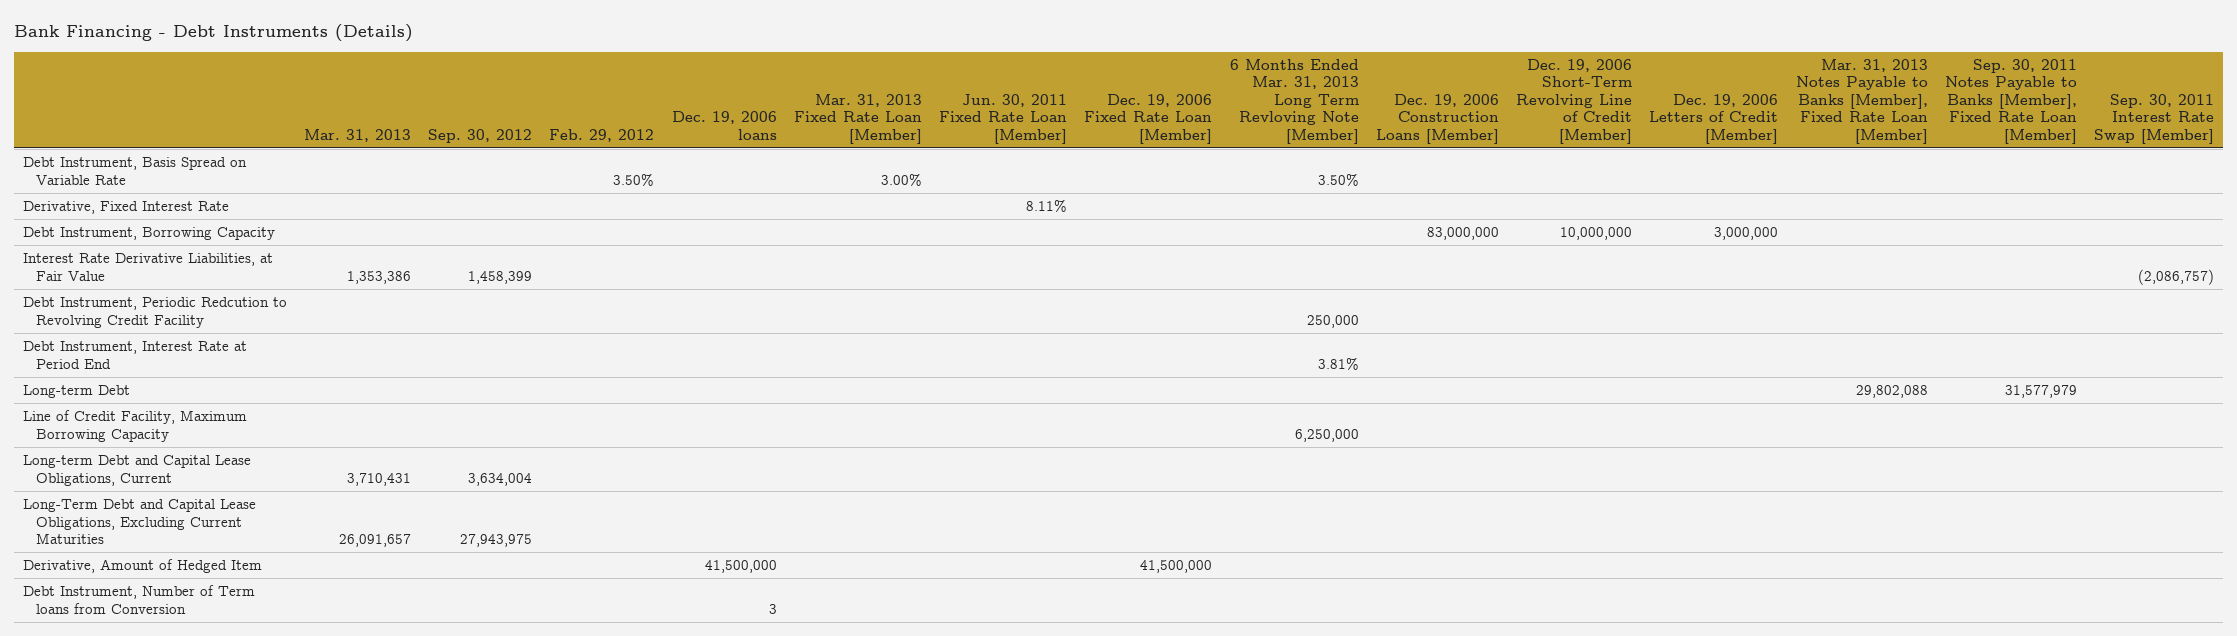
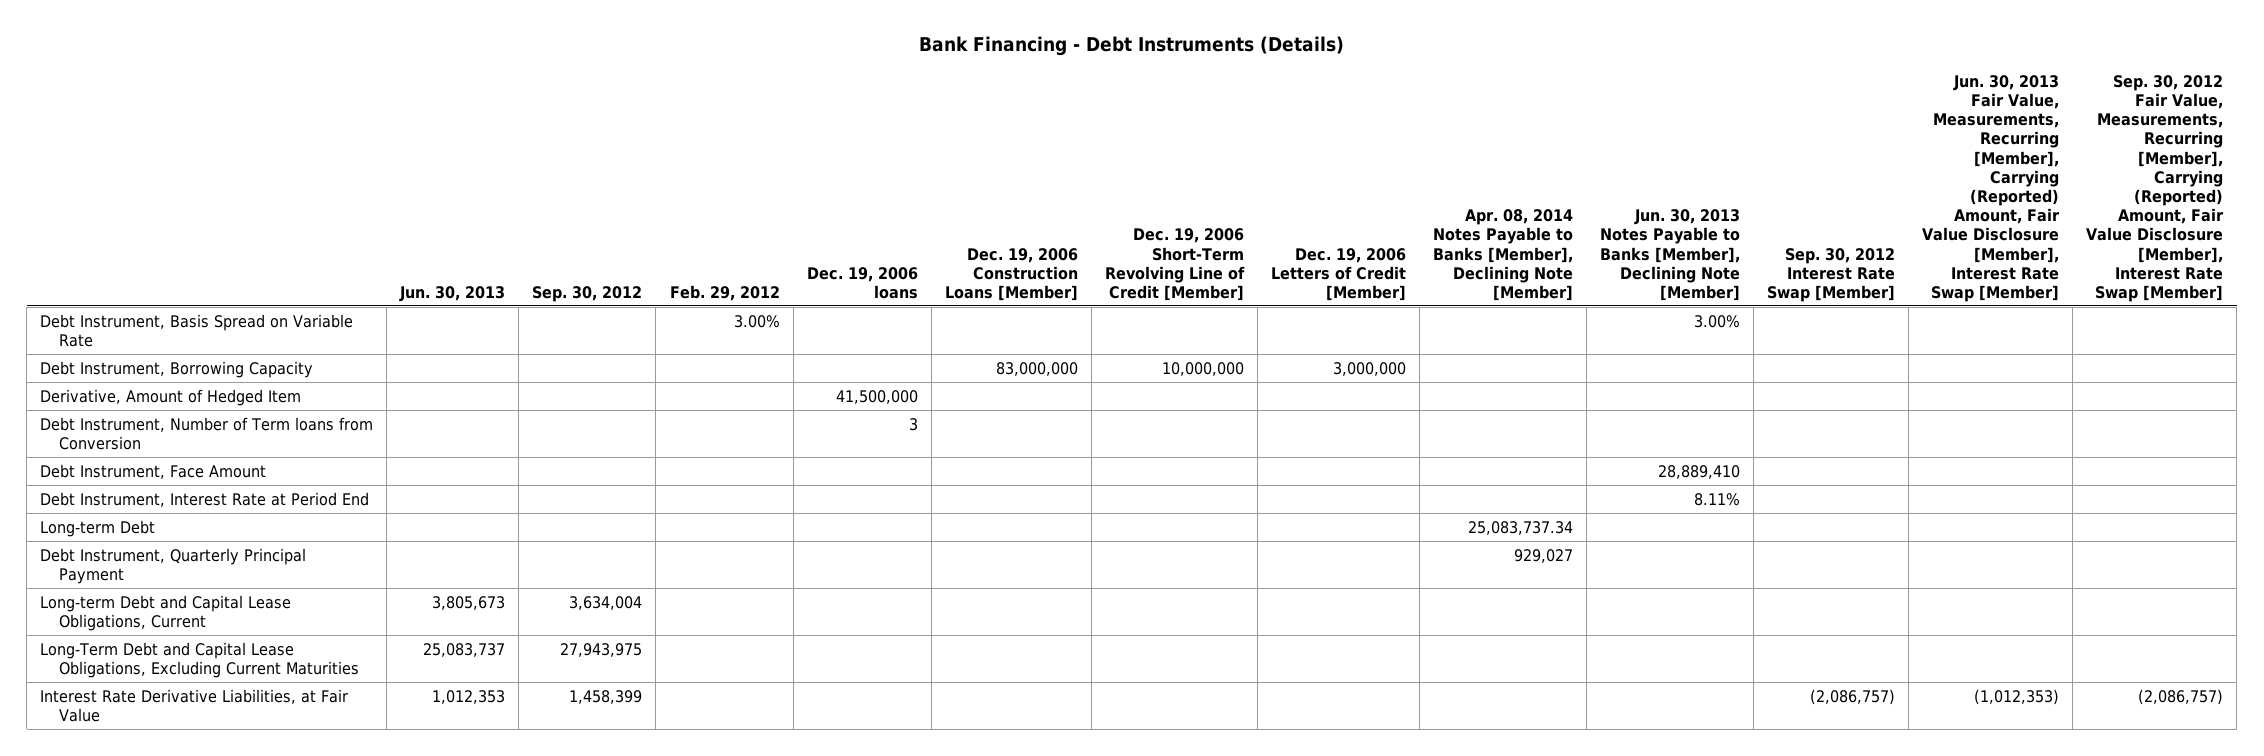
- | Mar. 31, 2013 | Sep. 30, 2012 | Feb. 29, 2012 | Dec. 19, 2006 loans | Mar. 31, 2013 Fixed Rate Loan [Member] | Jun. 30, 2011 Fixed Rate Loan [Member] | Dec. 19, 2006 Fixed Rate Loan [Member] | 6 Months Ended Mar. 31, 2013 Long Term Revloving Note [Member] | Dec. 19, 2006 Construction Loans [Member] | Dec. 19, 2006 Short-Term Revolving Line of Credit [Member] | Dec. 19, 2006 Letters of Credit [Member] | Mar. 31, 2013 Notes Payable to Banks [Member], Fixed Rate Loan [Member] | Sep. 30, 2011 Notes Payable to Banks [Member], Fixed Rate Loan [Member] | Sep. 30, 2011 Interest Rate Swap [Member]
+ | Jun. 30, 2013 | Sep. 30, 2012 | Feb. 29, 2012 | Dec. 19, 2006 loans | Dec. 19, 2006 Construction Loans [Member] | Dec. 19, 2006 Short-Term Revolving Line of Credit [Member] | Dec. 19, 2006 Letters of Credit [Member] | Apr. 08, 2014 Notes Payable to Banks [Member], Declining Note [Member] | Jun. 30, 2013 Notes Payable to Banks [Member], Declining Note [Member] | Sep. 30, 2012 Interest Rate Swap [Member] | Jun. 30, 2013 Fair Value, Measurements, Recurring [Member], Carrying (Reported) Amount, Fair Value Disclosure [Member], Interest Rate Swap [Member] | Sep. 30, 2012 Fair Value, Measurements, Recurring [Member], Carrying (Reported) Amount, Fair Value Disclosure [Member], Interest Rate Swap [Member]
- Debt Instrument, Basis Spread on Variable Rate | | | 3.50% | | 3.00% | | | 3.50% | | | | | |
- Derivative, Fixed Interest Rate | | | | | | 8.11% | | | | | | | |
+ Debt Instrument, Basis Spread on Variable Rate | | | 3.00% | | | | | | 3.00% | | |
- Debt Instrument, Periodic Redcution to Revolving Credit Facility | | | | | | | | 250,000 | | | | | |
moved up: Derivative, Amount of Hedged Item | | | | 41,500,000 | | | | | | | |
moved up: Debt Instrument, Number of Term loans from Conversion | | | | 3 | | | | | | | |
+ Debt Instrument, Face Amount | | | | | | | | | 28,889,410 | | |
- Line of Credit Facility, Maximum Borrowing Capacity | | | | | | | | 6,250,000 | | | | | |
+ Debt Instrument, Quarterly Principal Payment | | | | | | | | 929,027 | | | |
moved down: Interest Rate Derivative Liabilities, at Fair Value | 1,012,353 | 1,458,399 | | | | | | | | (2,086,757) | (1,012,353) | (2,086,757)

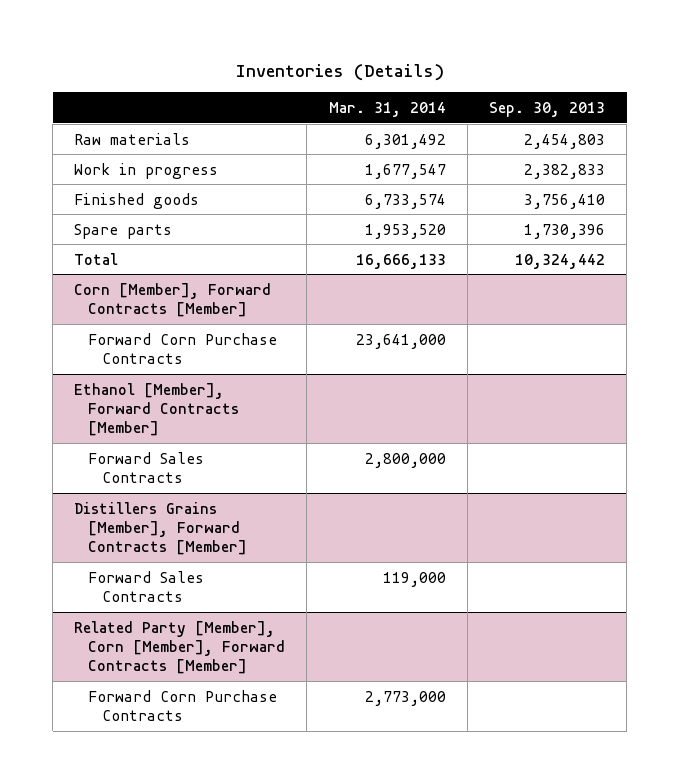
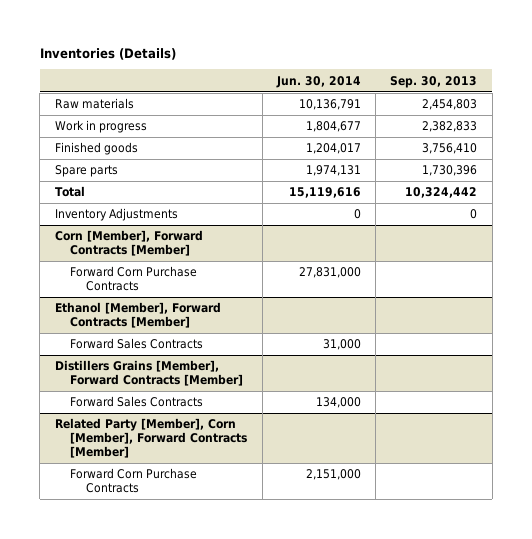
- | Mar. 31, 2014 | Sep. 30, 2013
+ | Jun. 30, 2014 | Sep. 30, 2013
+ Inventory Adjustments | 0 | 0

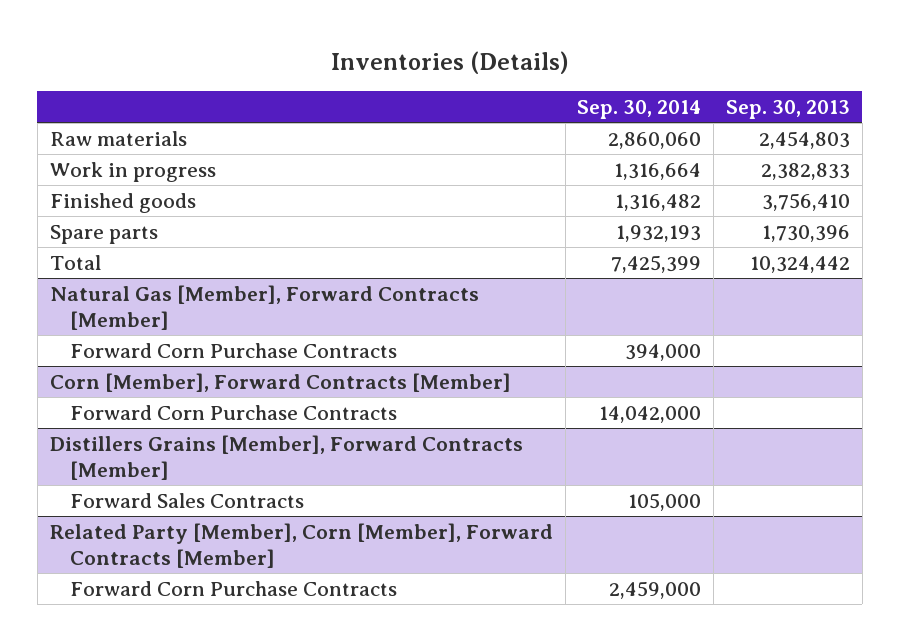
- | Jun. 30, 2014 | Sep. 30, 2013
+ | Sep. 30, 2014 | Sep. 30, 2013
- Inventory Adjustments | 0 | 0
+ Natural Gas [Member], Forward Contracts [Member]
+ Forward Corn Purchase Contracts | 394,000 |
- Ethanol [Member], Forward Contracts [Member]
- Forward Sales Contracts | 31,000 |

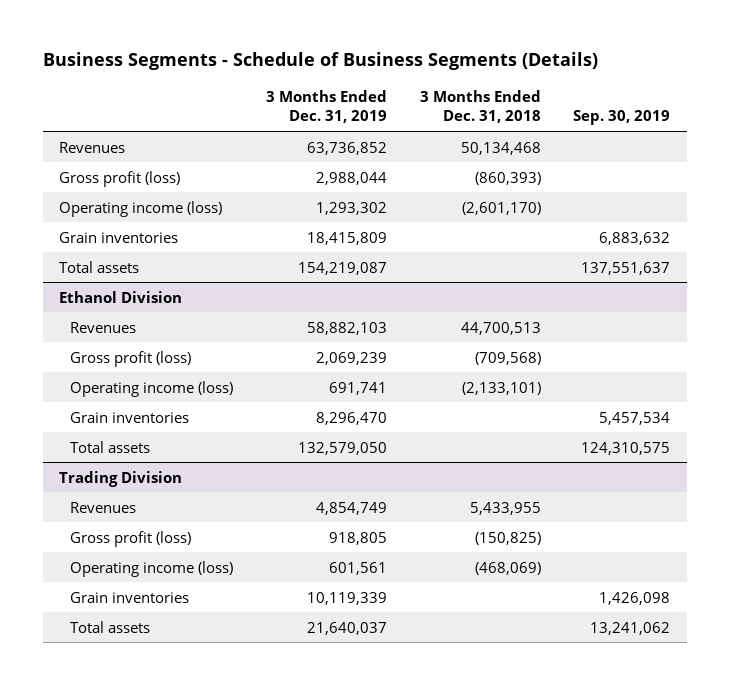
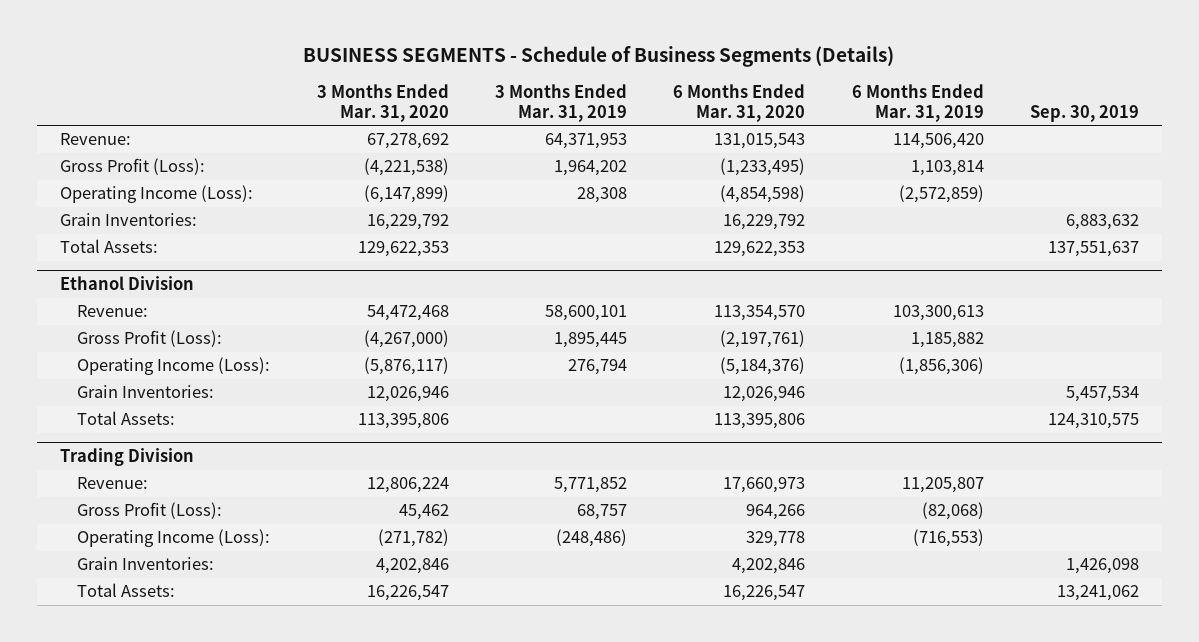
- Business Segments - Schedule of Business Segments (Details)
+ BUSINESS SEGMENTS - Schedule of Business Segments (Details)
- | 3 Months Ended Dec. 31, 2019 | 3 Months Ended Dec. 31, 2018 | Sep. 30, 2019
+ | 3 Months Ended Mar. 31, 2020 | 3 Months Ended Mar. 31, 2019 | 6 Months Ended Mar. 31, 2020 | 6 Months Ended Mar. 31, 2019 | Sep. 30, 2019
- Revenues | 63,736,852 | 50,134,468 |
- Gross profit (loss) | 2,988,044 | (860,393) |
- Operating income (loss) | 1,293,302 | (2,601,170) |
- Grain inventories | 18,415,809 | | 6,883,632
- Total assets | 154,219,087 | | 137,551,637
+ Revenue: | 67,278,692 | 64,371,953 | 131,015,543 | 114,506,420 |
+ Gross Profit (Loss): | (4,221,538) | 1,964,202 | (1,233,495) | 1,103,814 |
+ Operating Income (Loss): | (6,147,899) | 28,308 | (4,854,598) | (2,572,859) |
+ Grain Inventories: | 16,229,792 | | 16,229,792 | | 6,883,632
+ Total Assets: | 129,622,353 | | 129,622,353 | | 137,551,637
@ Ethanol Division
- Revenues | 58,882,103 | 44,700,513 |
- Gross profit (loss) | 2,069,239 | (709,568) |
- Operating income (loss) | 691,741 | (2,133,101) |
- Grain inventories | 8,296,470 | | 5,457,534
- Total assets | 132,579,050 | | 124,310,575
+ Revenue: | 54,472,468 | 58,600,101 | 113,354,570 | 103,300,613 |
+ Gross Profit (Loss): | (4,267,000) | 1,895,445 | (2,197,761) | 1,185,882 |
+ Operating Income (Loss): | (5,876,117) | 276,794 | (5,184,376) | (1,856,306) |
+ Grain Inventories: | 12,026,946 | | 12,026,946 | | 5,457,534
+ Total Assets: | 113,395,806 | | 113,395,806 | | 124,310,575
@ Trading Division
- Revenues | 4,854,749 | 5,433,955 |
- Gross profit (loss) | 918,805 | (150,825) |
- Operating income (loss) | 601,561 | (468,069) |
- Grain inventories | 10,119,339 | | 1,426,098
- Total assets | 21,640,037 | | 13,241,062
+ Revenue: | 12,806,224 | 5,771,852 | 17,660,973 | 11,205,807 |
+ Gross Profit (Loss): | 45,462 | 68,757 | 964,266 | (82,068) |
+ Operating Income (Loss): | (271,782) | (248,486) | 329,778 | (716,553) |
+ Grain Inventories: | 4,202,846 | | 4,202,846 | | 1,426,098
+ Total Assets: | 16,226,547 | | 16,226,547 | | 13,241,062

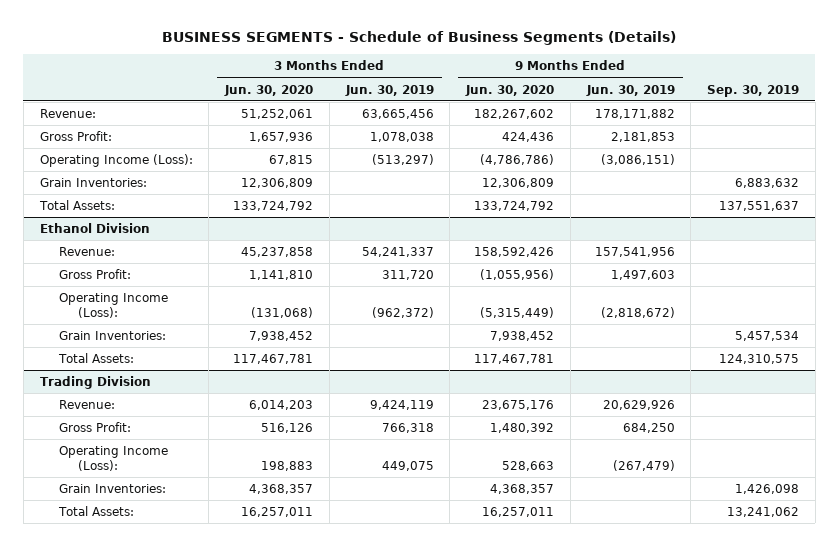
- | 3 Months Ended Mar. 31, 2020 | 3 Months Ended Mar. 31, 2019 | 6 Months Ended Mar. 31, 2020 | 6 Months Ended Mar. 31, 2019 | Sep. 30, 2019
+ | 3 Months Ended Jun. 30, 2020 | 3 Months Ended Jun. 30, 2019 | 9 Months Ended Jun. 30, 2020 | 9 Months Ended Jun. 30, 2019 | Sep. 30, 2019
- Gross Profit (Loss): | (4,221,538) | 1,964,202 | (1,233,495) | 1,103,814 |
+ Gross Profit: | 1,657,936 | 1,078,038 | 424,436 | 2,181,853 |
@ Ethanol Division
- Gross Profit (Loss): | (4,267,000) | 1,895,445 | (2,197,761) | 1,185,882 |
+ Gross Profit: | 1,141,810 | 311,720 | (1,055,956) | 1,497,603 |
@ Trading Division
- Gross Profit (Loss): | 45,462 | 68,757 | 964,266 | (82,068) |
+ Gross Profit: | 516,126 | 766,318 | 1,480,392 | 684,250 |

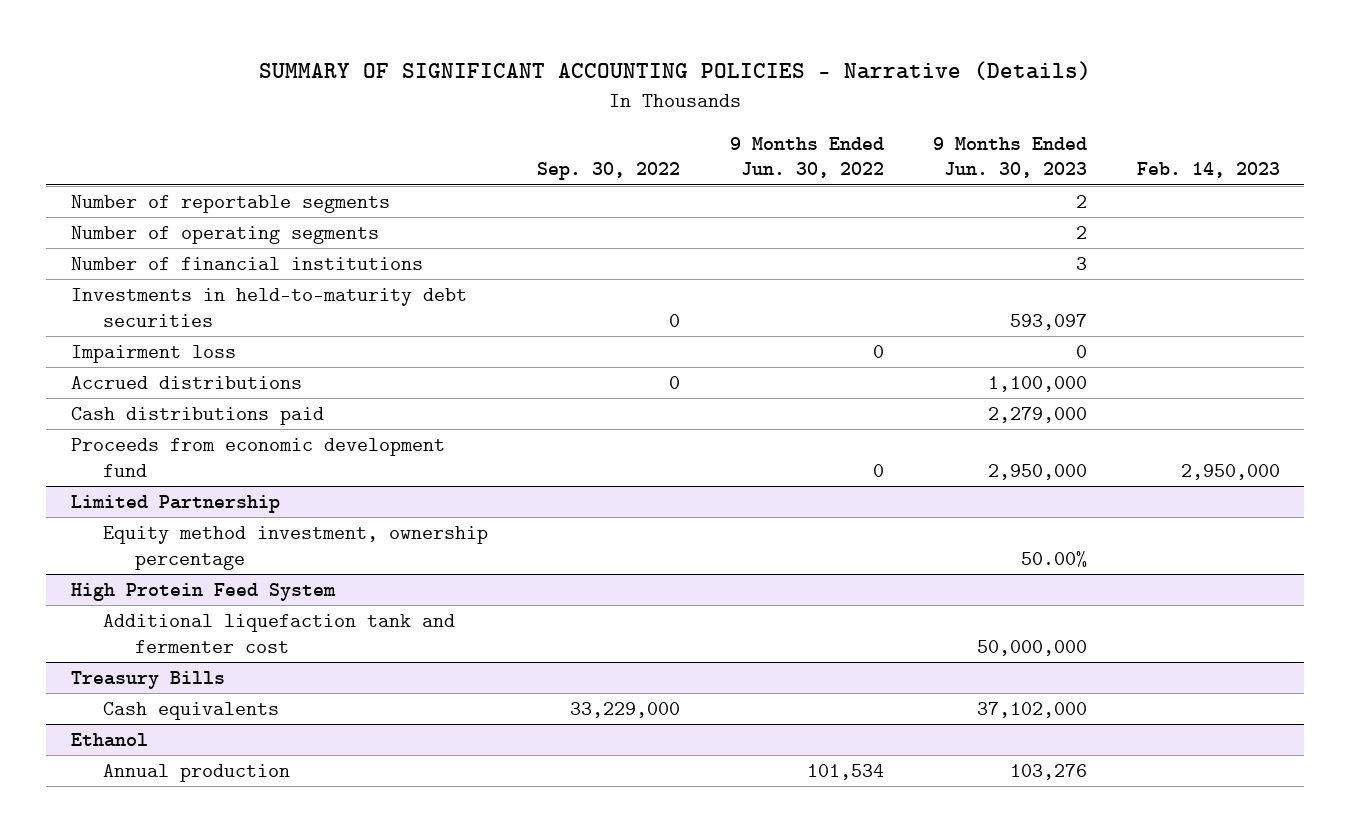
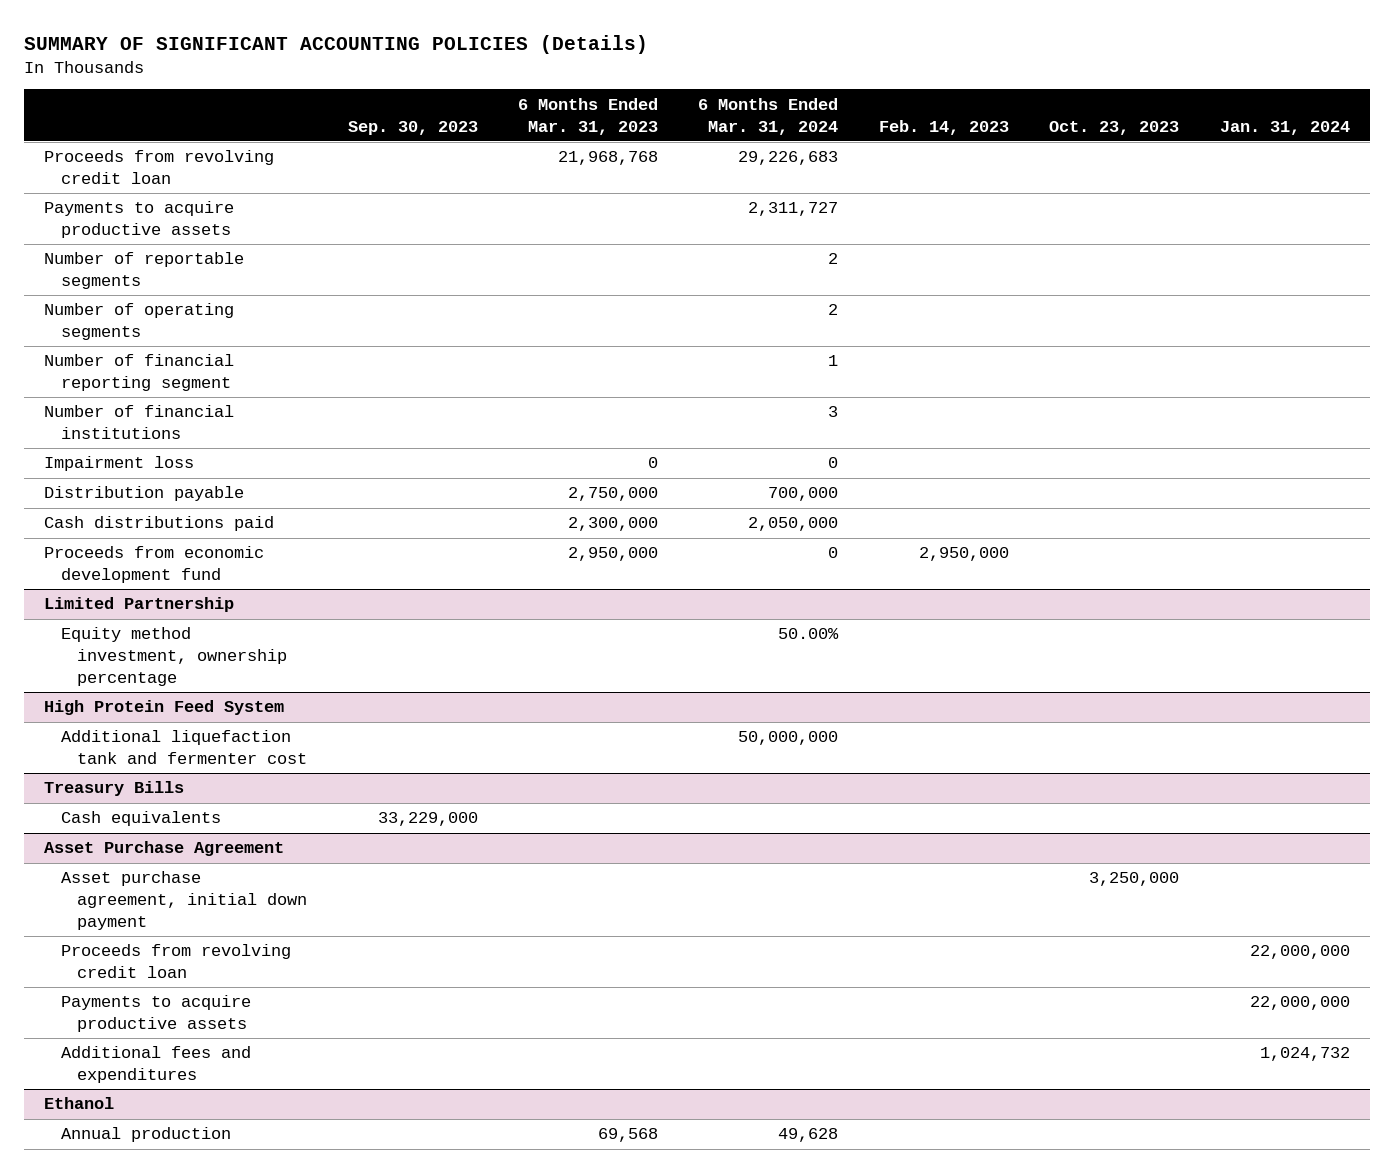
- SUMMARY OF SIGNIFICANT ACCOUNTING POLICIES - Narrative (Details)
+ SUMMARY OF SIGNIFICANT ACCOUNTING POLICIES (Details)
- | Sep. 30, 2022 | 9 Months Ended Jun. 30, 2022 | 9 Months Ended Jun. 30, 2023 | Feb. 14, 2023
+ | Sep. 30, 2023 | 6 Months Ended Mar. 31, 2023 | 6 Months Ended Mar. 31, 2024 | Feb. 14, 2023 | Oct. 23, 2023 | Jan. 31, 2024
+ Proceeds from revolving credit loan | | 21,968,768 | 29,226,683 | | |
+ Payments to acquire productive assets | | | 2,311,727 | | |
+ Number of financial reporting segment | | | 1 | | |
- Investments in held-to-maturity debt securities | 0 | | 593,097 |
- Accrued distributions | 0 | | 1,100,000 |
+ Distribution payable | | 2,750,000 | 700,000 | | |
+ Asset Purchase Agreement
+ Asset purchase agreement, initial down payment | | | | | 3,250,000 |
+ Proceeds from revolving credit loan | | | | | | 22,000,000
+ Payments to acquire productive assets | | | | | | 22,000,000
+ Additional fees and expenditures | | | | | | 1,024,732

